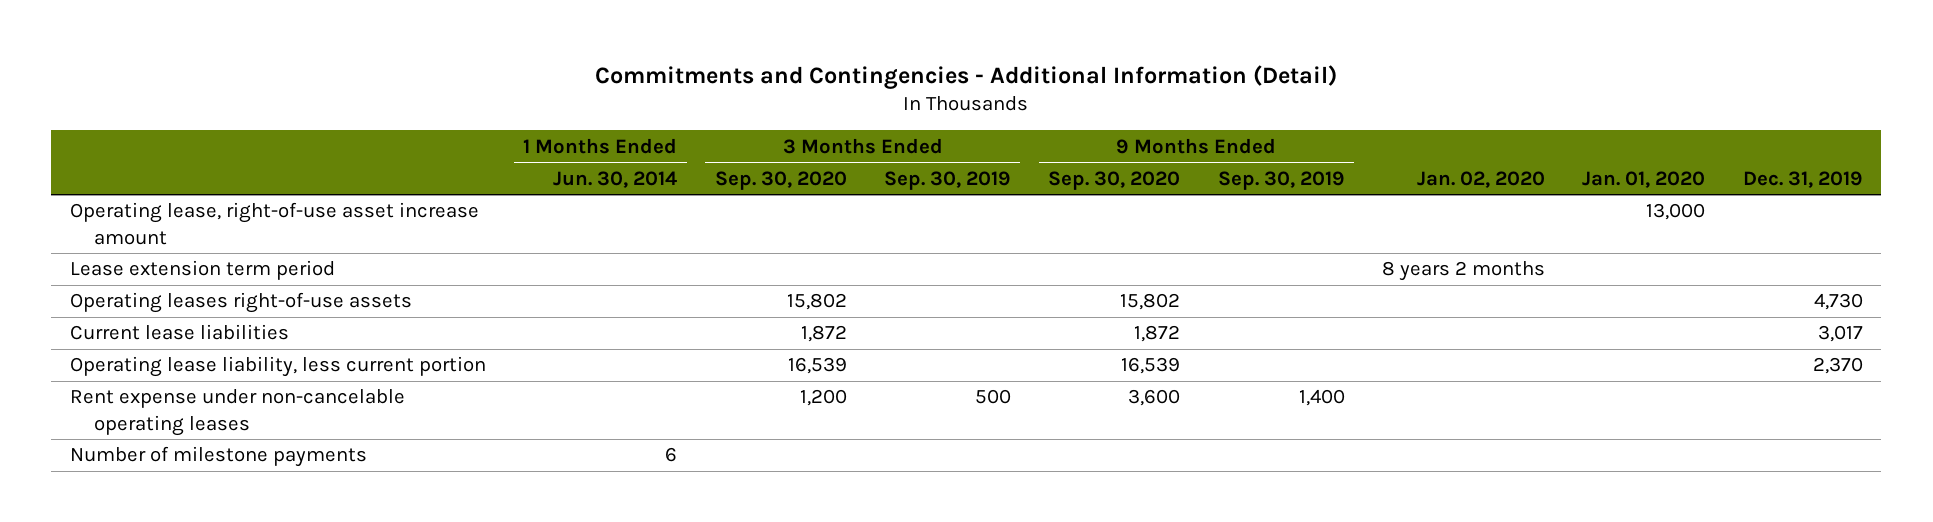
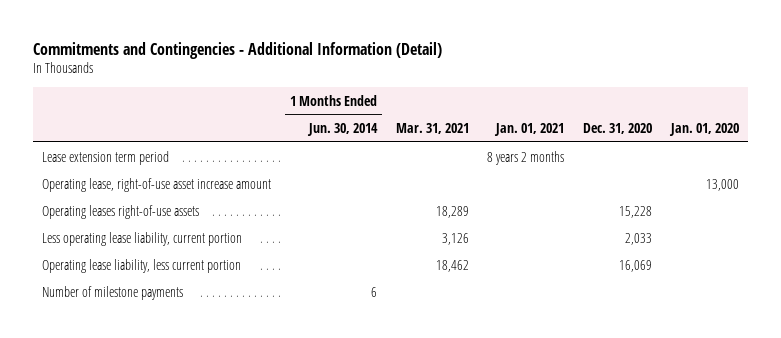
- | 1 Months Ended Jun. 30, 2014 | 3 Months Ended Sep. 30, 2020 | 3 Months Ended Sep. 30, 2019 | 9 Months Ended Sep. 30, 2020 | 9 Months Ended Sep. 30, 2019 | Jan. 02, 2020 | Jan. 01, 2020 | Dec. 31, 2019
+ | 1 Months Ended Jun. 30, 2014 | Mar. 31, 2021 | Jan. 01, 2021 | Dec. 31, 2020 | Jan. 01, 2020
moved down: Operating lease, right-of-use asset increase amount | | | | | 13,000
- Current lease liabilities | | 1,872 | | 1,872 | | | | 3,017
+ Less operating lease liability, current portion | | 3,126 | | 2,033 |
- Rent expense under non-cancelable operating leases | | 1,200 | 500 | 3,600 | 1,400 | | |

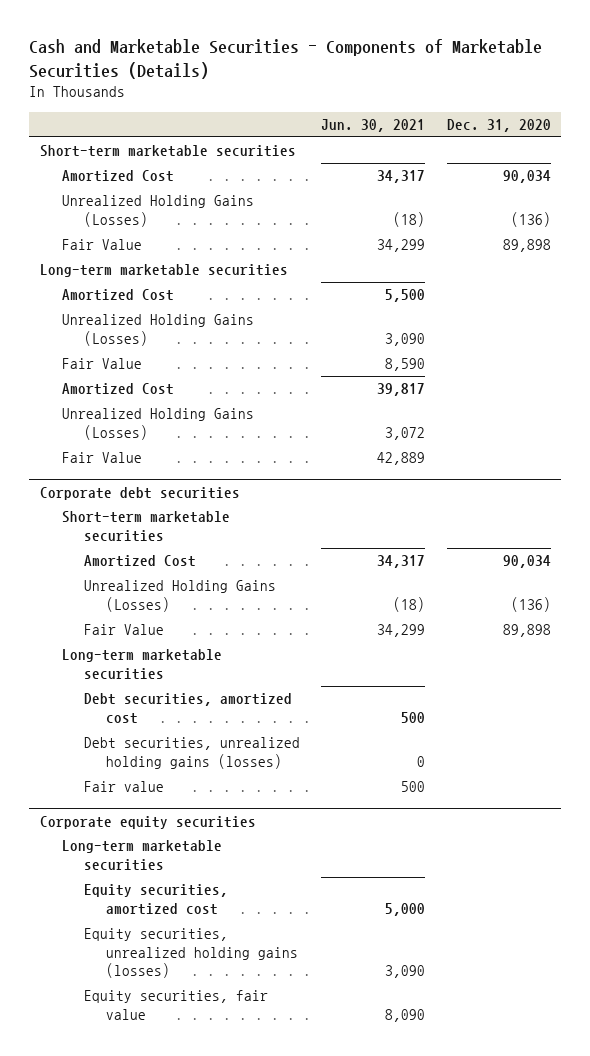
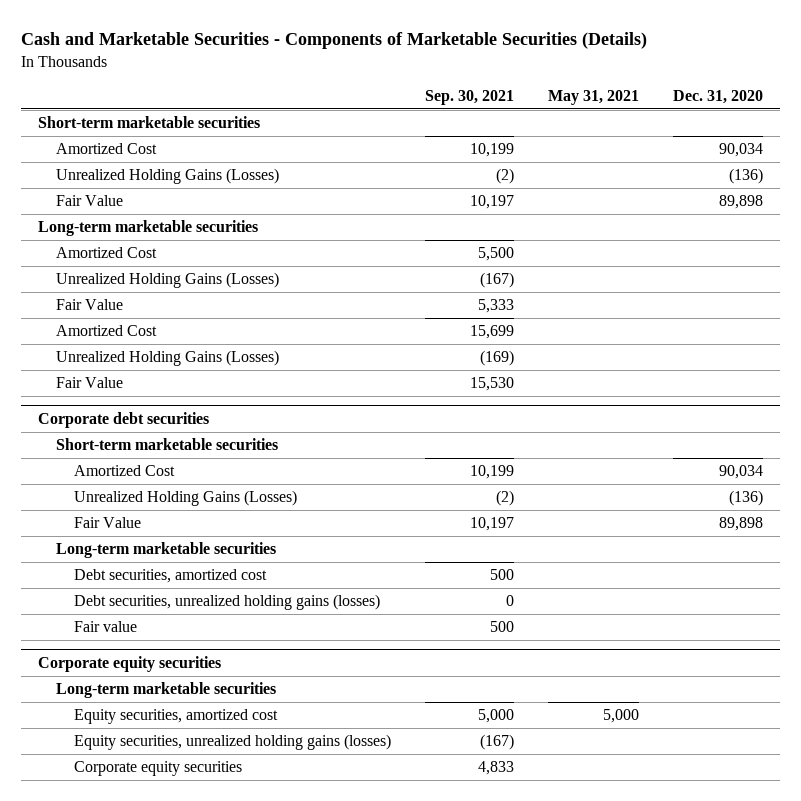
- | Jun. 30, 2021 | Dec. 31, 2020
+ | Sep. 30, 2021 | May 31, 2021 | Dec. 31, 2020
@ Corporate equity securities
- Equity securities, fair value | 8,090 |
+ Corporate equity securities | 4,833 | |

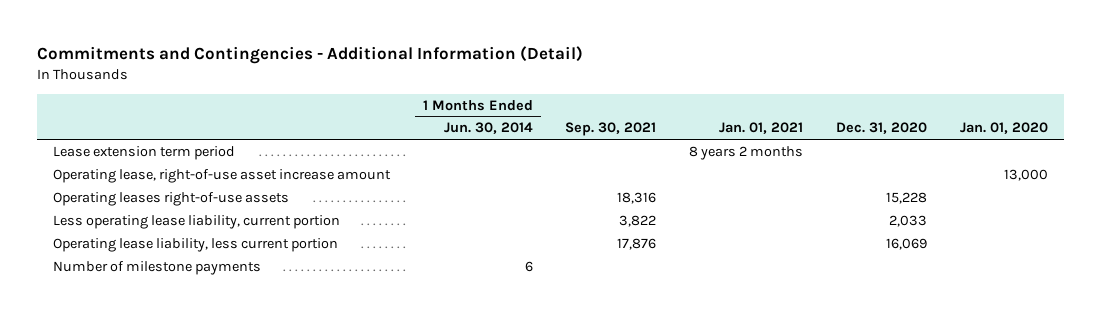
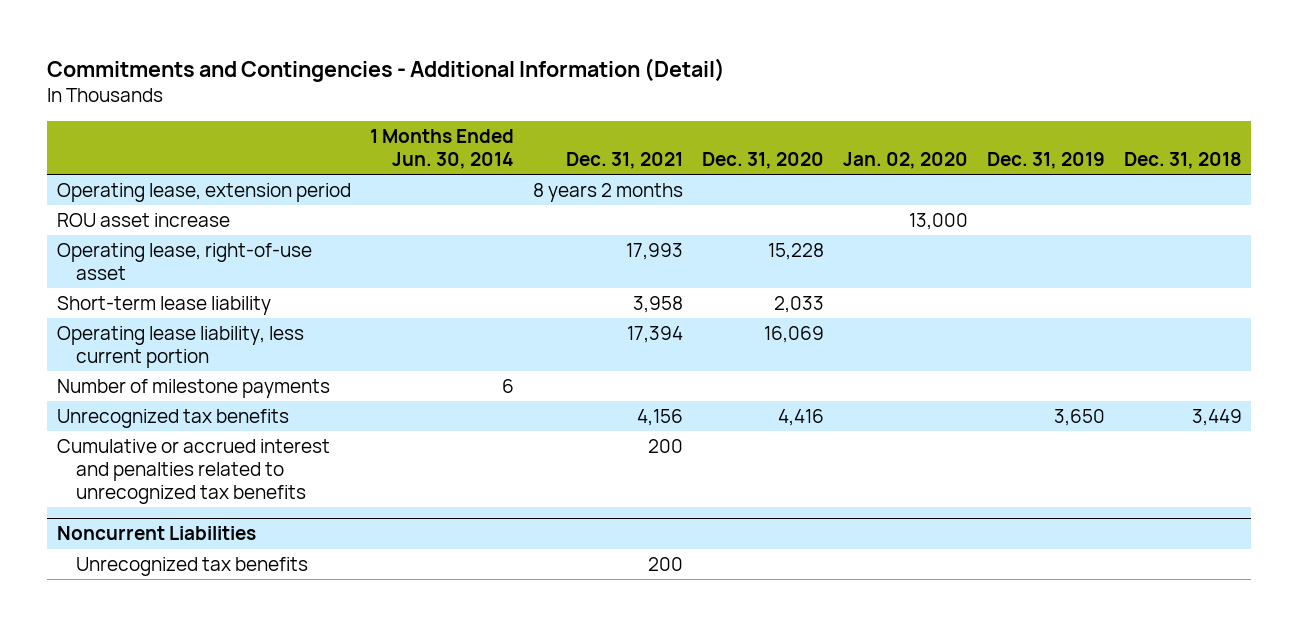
- | 1 Months Ended Jun. 30, 2014 | Sep. 30, 2021 | Jan. 01, 2021 | Dec. 31, 2020 | Jan. 01, 2020
+ | 1 Months Ended Jun. 30, 2014 | Dec. 31, 2021 | Dec. 31, 2020 | Jan. 02, 2020 | Dec. 31, 2019 | Dec. 31, 2018
- Lease extension term period | | | 8 years 2 months | |
- Operating lease, right-of-use asset increase amount | | | | | 13,000
- Operating leases right-of-use assets | | 18,316 | | 15,228 |
- Less operating lease liability, current portion | | 3,822 | | 2,033 |
+ Operating lease, extension period | | 8 years 2 months | | | |
+ ROU asset increase | | | | 13,000 | |
+ Operating lease, right-of-use asset | | 17,993 | 15,228 | | |
+ Short-term lease liability | | 3,958 | 2,033 | | |
+ Unrecognized tax benefits | | 4,156 | 4,416 | | 3,650 | 3,449
+ Cumulative or accrued interest and penalties related to unrecognized tax benefits | | 200 | | | |
+ Noncurrent Liabilities
+ Unrecognized tax benefits | | 200 | | | |

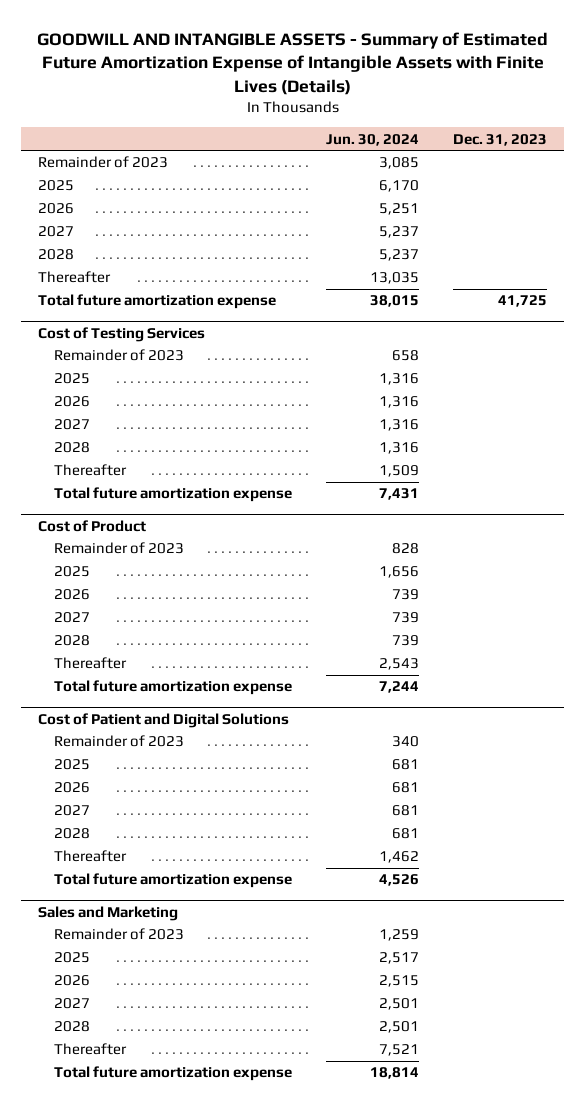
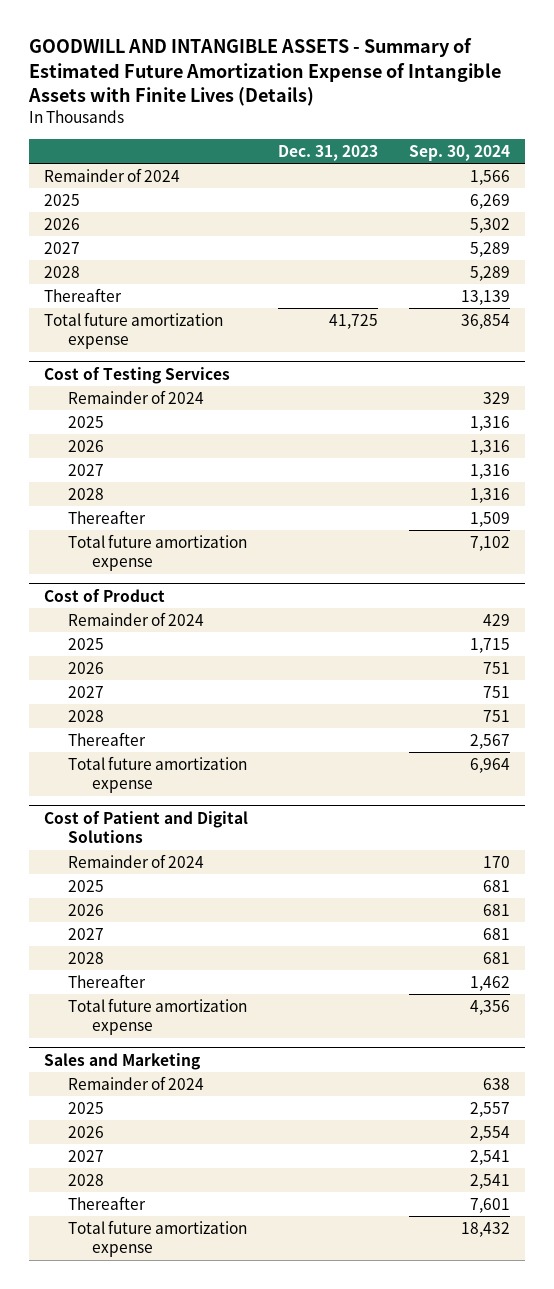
- | Jun. 30, 2024 | Dec. 31, 2023
+ | Dec. 31, 2023 | Sep. 30, 2024
- Remainder of 2023 | 3,085 |
+ Remainder of 2024 | | 1,566
@ Cost of Testing Services
- Remainder of 2023 | 658 |
+ Remainder of 2024 | | 329
@ Cost of Product
- Remainder of 2023 | 828 |
+ Remainder of 2024 | | 429
@ Cost of Patient and Digital Solutions
- Remainder of 2023 | 340 |
+ Remainder of 2024 | | 170
@ Sales and Marketing
- Remainder of 2023 | 1,259 |
+ Remainder of 2024 | | 638

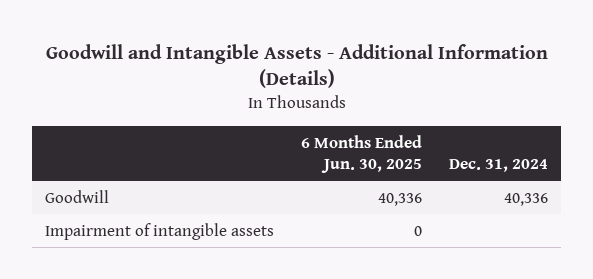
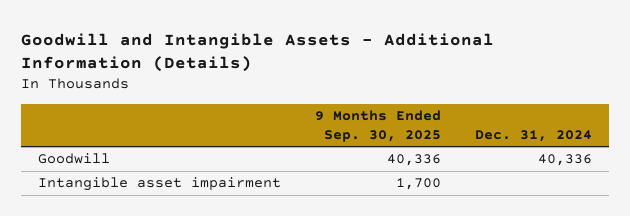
- | 6 Months Ended Jun. 30, 2025 | Dec. 31, 2024
+ | 9 Months Ended Sep. 30, 2025 | Dec. 31, 2024
- Impairment of intangible assets | 0 |
+ Intangible asset impairment | 1,700 |

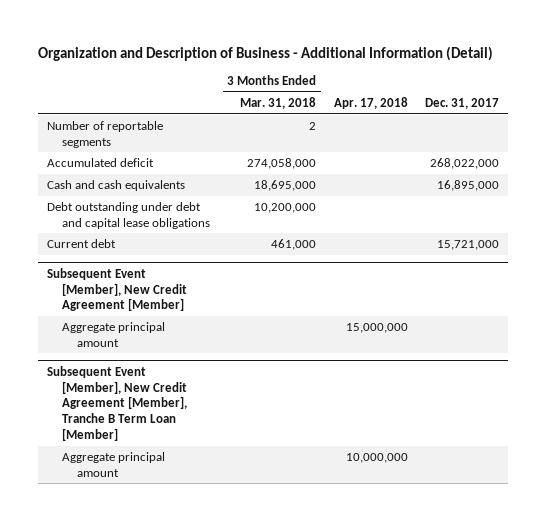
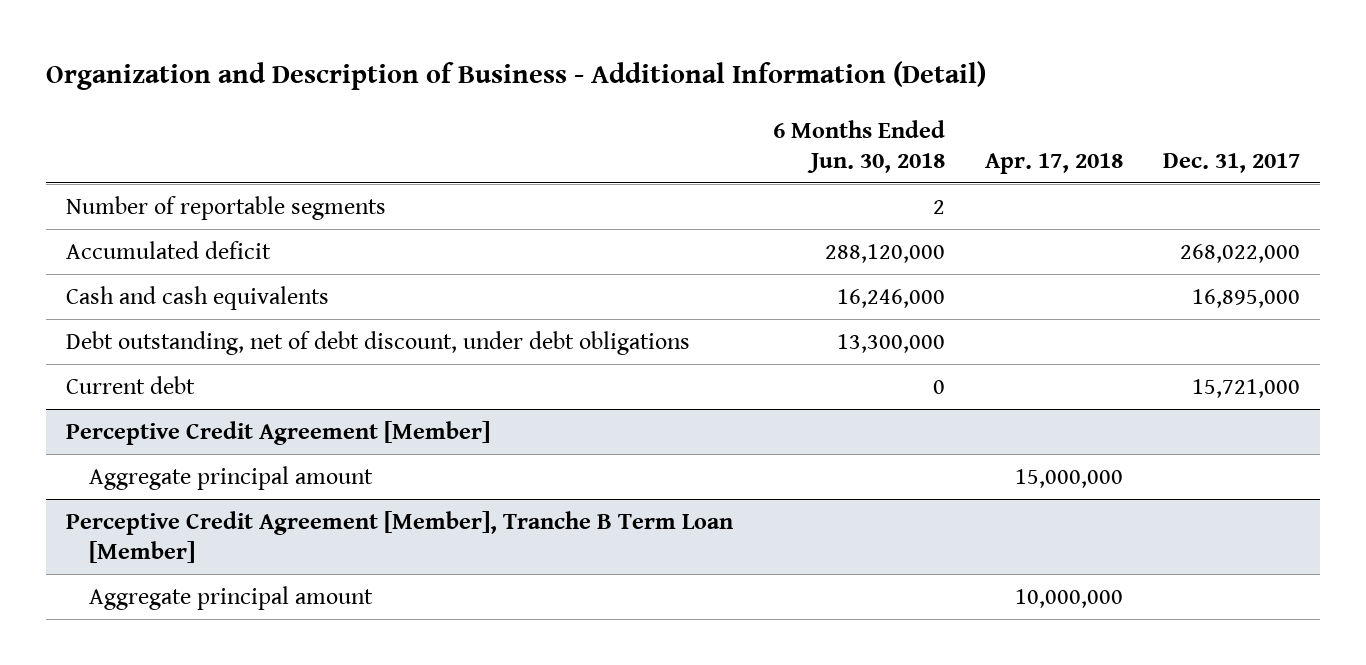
- | 3 Months Ended Mar. 31, 2018 | Apr. 17, 2018 | Dec. 31, 2017
+ | 6 Months Ended Jun. 30, 2018 | Apr. 17, 2018 | Dec. 31, 2017
- Debt outstanding under debt and capital lease obligations | 10,200,000 | |
+ Debt outstanding, net of debt discount, under debt obligations | 13,300,000 | |
- Subsequent Event [Member], New Credit Agreement [Member]
+ Perceptive Credit Agreement [Member]
- Subsequent Event [Member], New Credit Agreement [Member], Tranche B Term Loan [Member]
+ Perceptive Credit Agreement [Member], Tranche B Term Loan [Member]

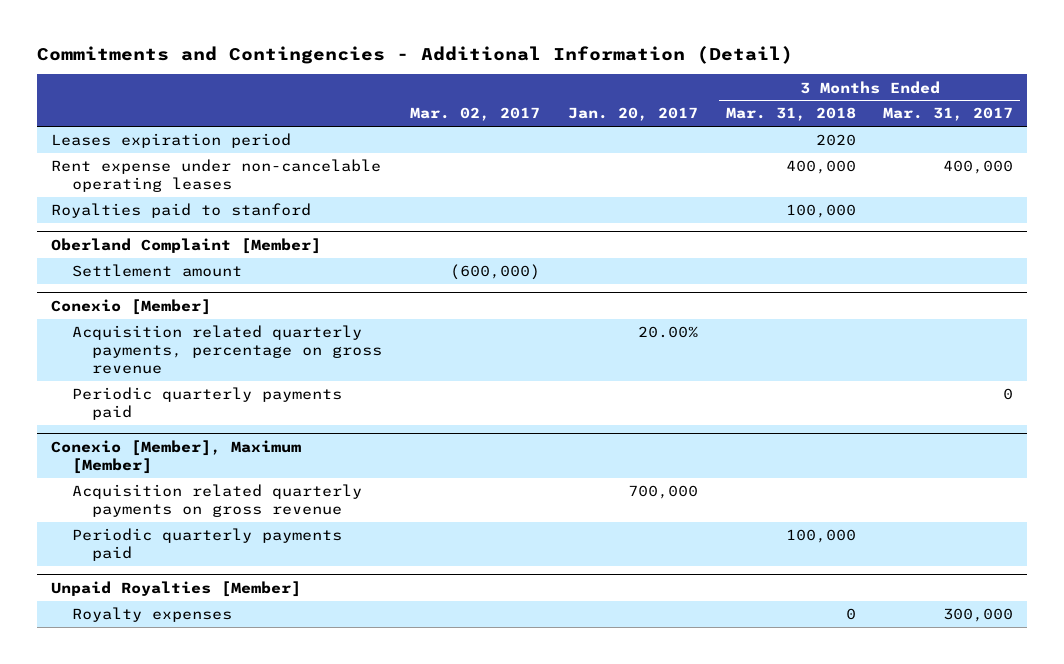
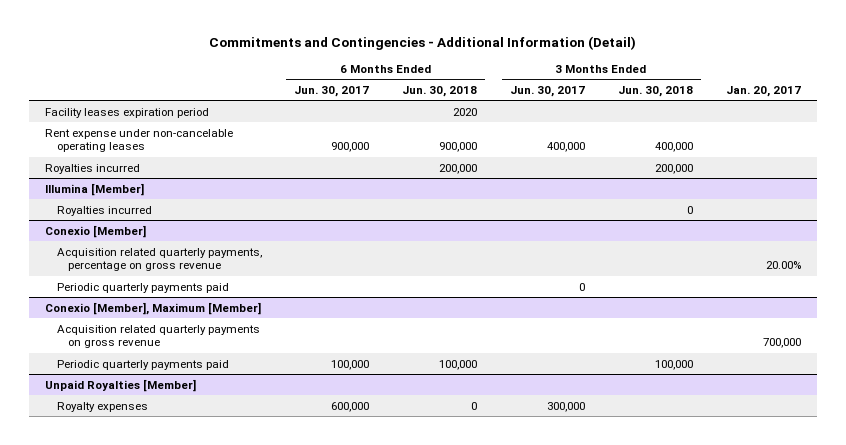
- | Mar. 02, 2017 | Jan. 20, 2017 | 3 Months Ended Mar. 31, 2018 | 3 Months Ended Mar. 31, 2017
+ | 6 Months Ended Jun. 30, 2017 | 6 Months Ended Jun. 30, 2018 | 3 Months Ended Jun. 30, 2017 | 3 Months Ended Jun. 30, 2018 | Jan. 20, 2017
- Leases expiration period | | | 2020 |
+ Facility leases expiration period | | 2020 | | |
- Royalties paid to stanford | | | 100,000 |
- Oberland Complaint [Member]
- Settlement amount | (600,000) | | |
+ Royalties incurred | | 200,000 | | 200,000 |
+ Illumina [Member]
+ Royalties incurred | | | | 0 |

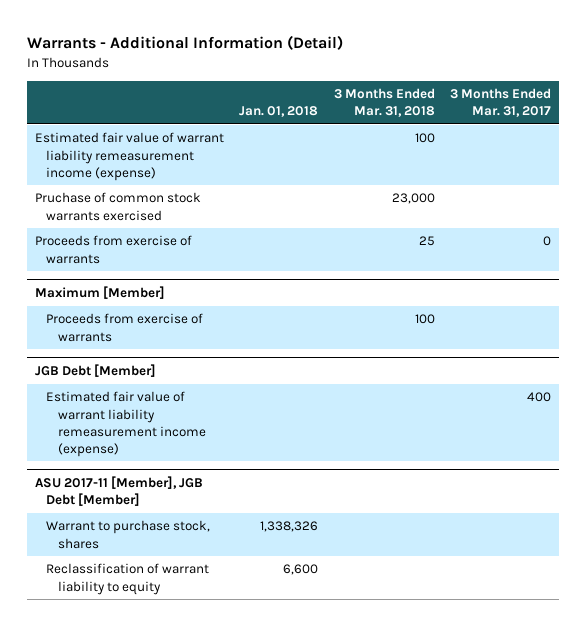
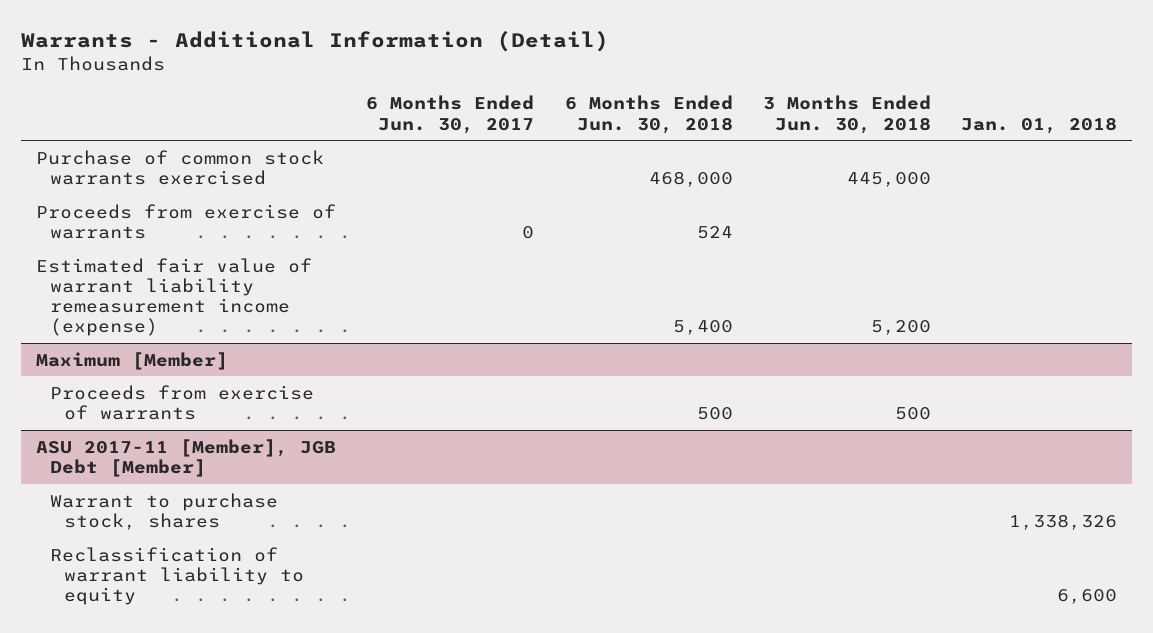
- | Jan. 01, 2018 | 3 Months Ended Mar. 31, 2018 | 3 Months Ended Mar. 31, 2017
+ | 6 Months Ended Jun. 30, 2017 | 6 Months Ended Jun. 30, 2018 | 3 Months Ended Jun. 30, 2018 | Jan. 01, 2018
- Pruchase of common stock warrants exercised | | 23,000 |
+ Purchase of common stock warrants exercised | | 468,000 | 445,000 |
moved down: Estimated fair value of warrant liability remeasurement income (expense) | | 5,400 | 5,200 |
- JGB Debt [Member]
- Estimated fair value of warrant liability remeasurement income (expense) | | | 400

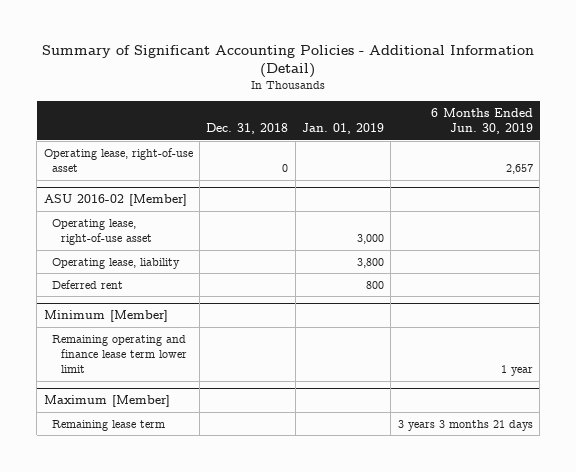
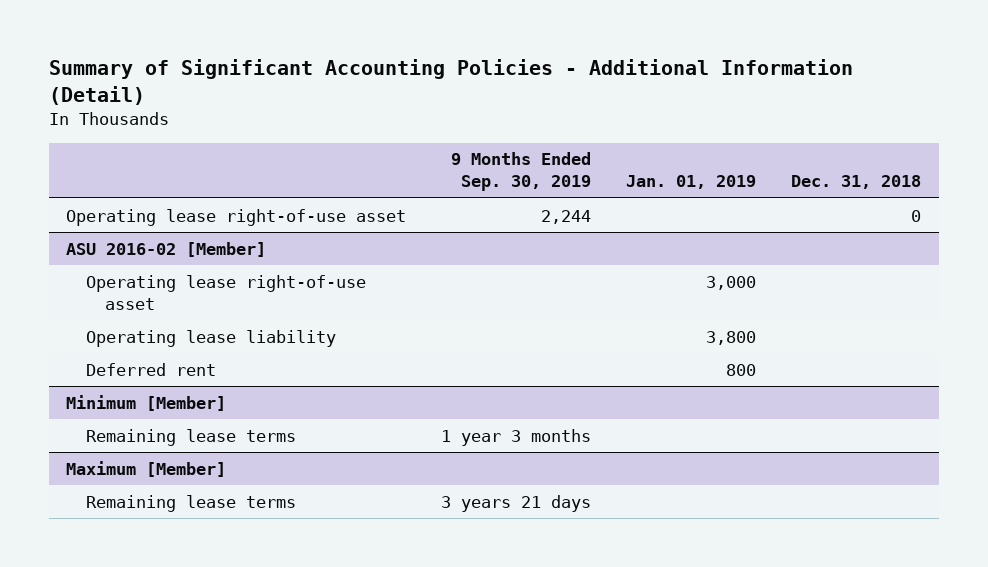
- | Dec. 31, 2018 | Jan. 01, 2019 | 6 Months Ended Jun. 30, 2019
+ | 9 Months Ended Sep. 30, 2019 | Jan. 01, 2019 | Dec. 31, 2018
- Operating lease, right-of-use asset | 0 | | 2,657
+ Operating lease right-of-use asset | 2,244 | | 0
@ ASU 2016-02 [Member]
- Operating lease, right-of-use asset | | 3,000 |
- Operating lease, liability | | 3,800 |
+ Operating lease right-of-use asset | | 3,000 |
+ Operating lease liability | | 3,800 |
@ Minimum [Member]
- Remaining operating and finance lease term lower limit | | | 1 year
+ Remaining lease terms | 1 year 3 months | |
@ Maximum [Member]
- Remaining lease term | | | 3 years 3 months 21 days
+ Remaining lease terms | 3 years 21 days | |

